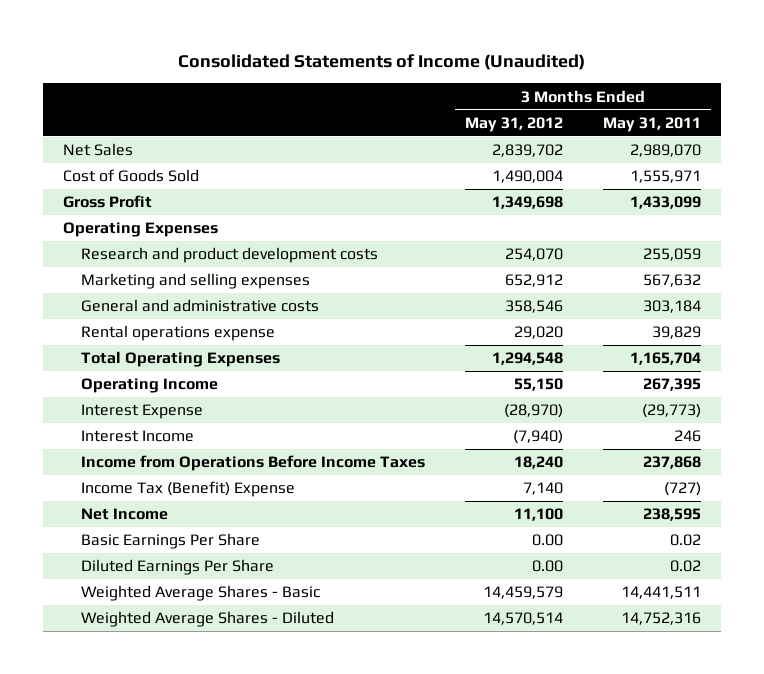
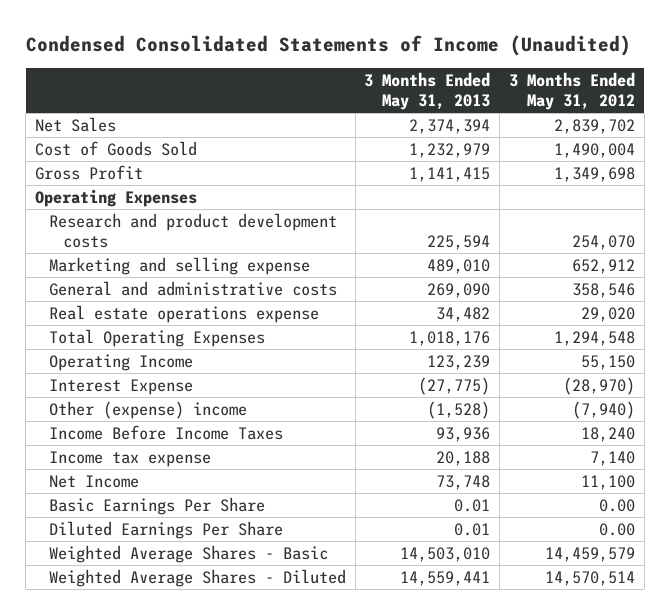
- Consolidated Statements of Income (Unaudited)
+ Condensed Consolidated Statements of Income (Unaudited)
- | 3 Months Ended May 31, 2012 | 3 Months Ended May 31, 2011
+ | 3 Months Ended May 31, 2013 | 3 Months Ended May 31, 2012
- Marketing and selling expenses | 652,912 | 567,632
+ Marketing and selling expense | 489,010 | 652,912
- Rental operations expense | 29,020 | 39,829
+ Real estate operations expense | 34,482 | 29,020
- Interest Income | (7,940) | 246
- Income from Operations Before Income Taxes | 18,240 | 237,868
- Income Tax (Benefit) Expense | 7,140 | (727)
+ Other (expense) income | (1,528) | (7,940)
+ Income Before Income Taxes | 93,936 | 18,240
+ Income tax expense | 20,188 | 7,140

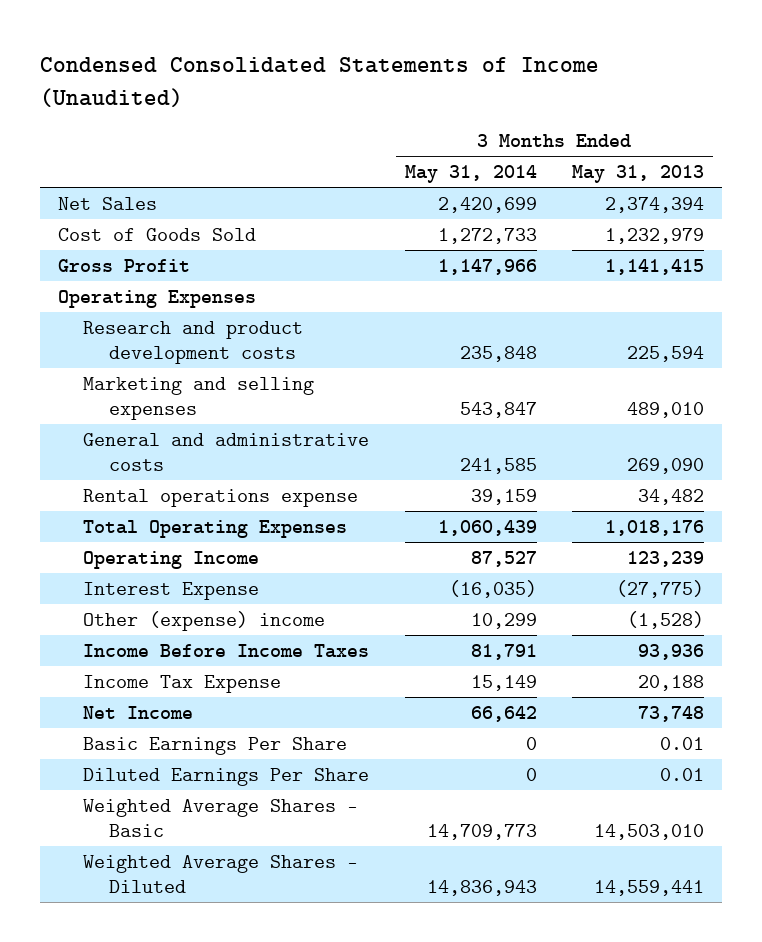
- | 3 Months Ended May 31, 2013 | 3 Months Ended May 31, 2012
+ | 3 Months Ended May 31, 2014 | 3 Months Ended May 31, 2013
- Marketing and selling expense | 489,010 | 652,912
+ Marketing and selling expenses | 543,847 | 489,010
- Real estate operations expense | 34,482 | 29,020
+ Rental operations expense | 39,159 | 34,482
- Income tax expense | 20,188 | 7,140
+ Income Tax Expense | 15,149 | 20,188

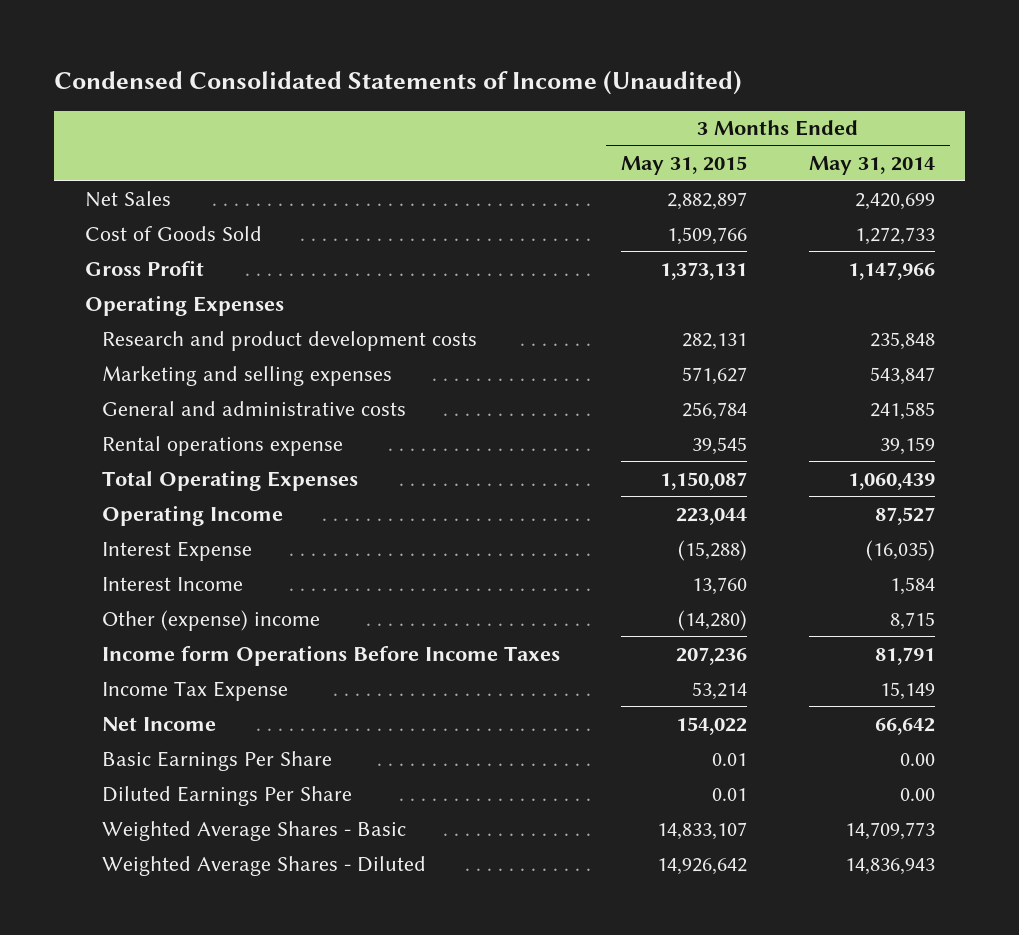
- | 3 Months Ended May 31, 2014 | 3 Months Ended May 31, 2013
+ | 3 Months Ended May 31, 2015 | 3 Months Ended May 31, 2014
- Other (expense) income | 10,299 | (1,528)
- Income Before Income Taxes | 81,791 | 93,936
+ Interest Income | 13,760 | 1,584
+ Other (expense) income | (14,280) | 8,715
+ Income form Operations Before Income Taxes | 207,236 | 81,791
- Basic Earnings Per Share | 0 | 0.01
- Diluted Earnings Per Share | 0 | 0.01
+ Basic Earnings Per Share | 0.01 | 0.00
+ Diluted Earnings Per Share | 0.01 | 0.00

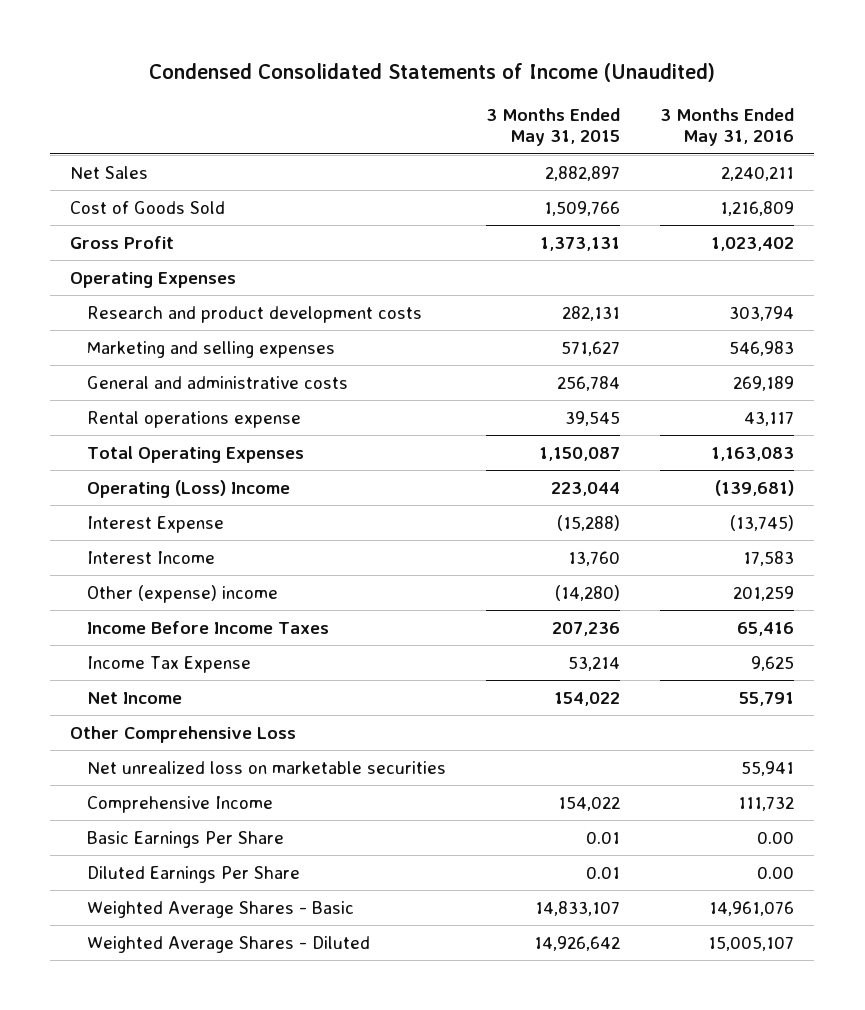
- | 3 Months Ended May 31, 2015 | 3 Months Ended May 31, 2014
+ | 3 Months Ended May 31, 2015 | 3 Months Ended May 31, 2016
- Operating Income | 223,044 | 87,527
+ Operating (Loss) Income | 223,044 | (139,681)
- Income form Operations Before Income Taxes | 207,236 | 81,791
+ Income Before Income Taxes | 207,236 | 65,416
+ Other Comprehensive Loss
+ Net unrealized loss on marketable securities | | 55,941
+ Comprehensive Income | 154,022 | 111,732

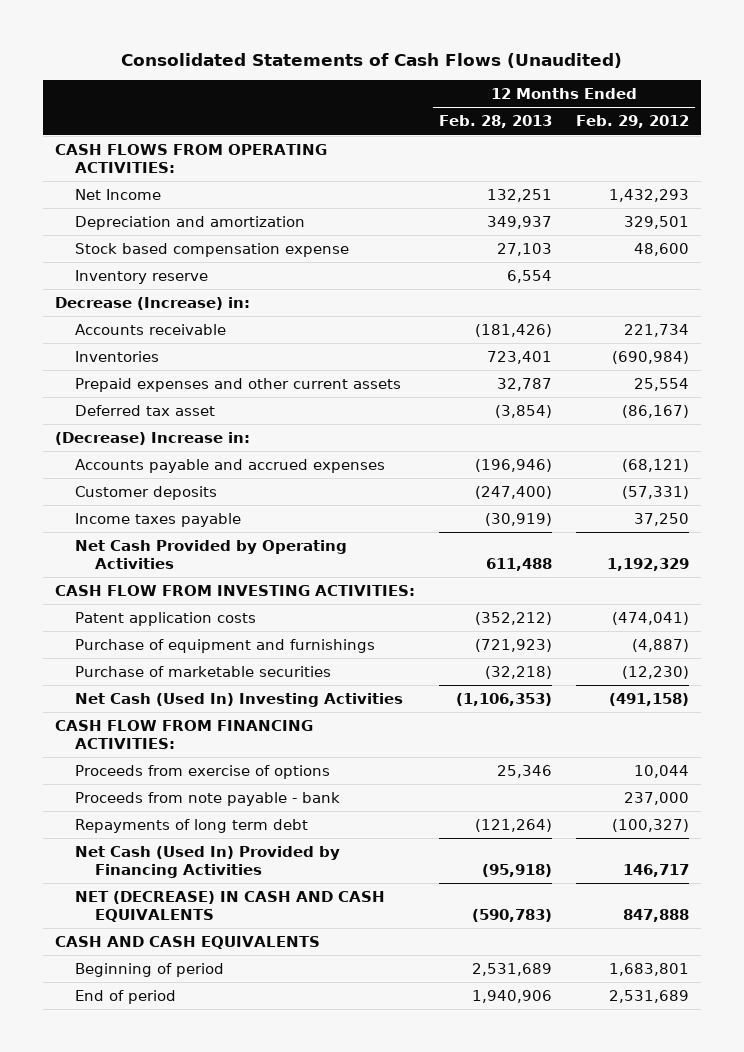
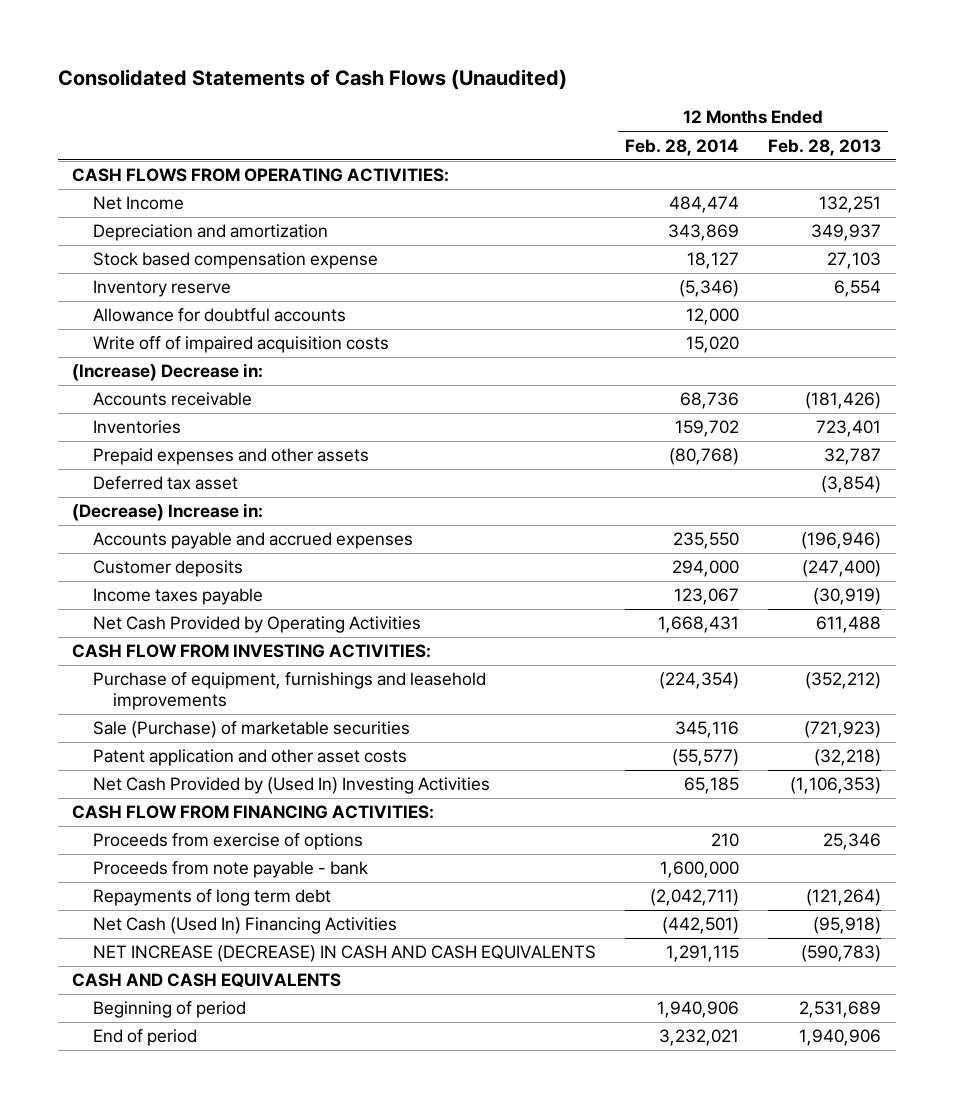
- | 12 Months Ended Feb. 28, 2013 | 12 Months Ended Feb. 29, 2012
+ | 12 Months Ended Feb. 28, 2014 | 12 Months Ended Feb. 28, 2013
- Decrease (Increase) in:
+ Allowance for doubtful accounts | 12,000 |
+ Write off of impaired acquisition costs | 15,020 |
+ (Increase) Decrease in:
- Prepaid expenses and other current assets | 32,787 | 25,554
+ Prepaid expenses and other assets | (80,768) | 32,787
- Patent application costs | (352,212) | (474,041)
- Purchase of equipment and furnishings | (721,923) | (4,887)
- Purchase of marketable securities | (32,218) | (12,230)
- Net Cash (Used In) Investing Activities | (1,106,353) | (491,158)
+ Purchase of equipment, furnishings and leasehold improvements | (224,354) | (352,212)
+ Sale (Purchase) of marketable securities | 345,116 | (721,923)
+ Patent application and other asset costs | (55,577) | (32,218)
+ Net Cash Provided by (Used In) Investing Activities | 65,185 | (1,106,353)
- Net Cash (Used In) Provided by Financing Activities | (95,918) | 146,717
- NET (DECREASE) IN CASH AND CASH EQUIVALENTS | (590,783) | 847,888
+ Net Cash (Used In) Financing Activities | (442,501) | (95,918)
+ NET INCREASE (DECREASE) IN CASH AND CASH EQUIVALENTS | 1,291,115 | (590,783)

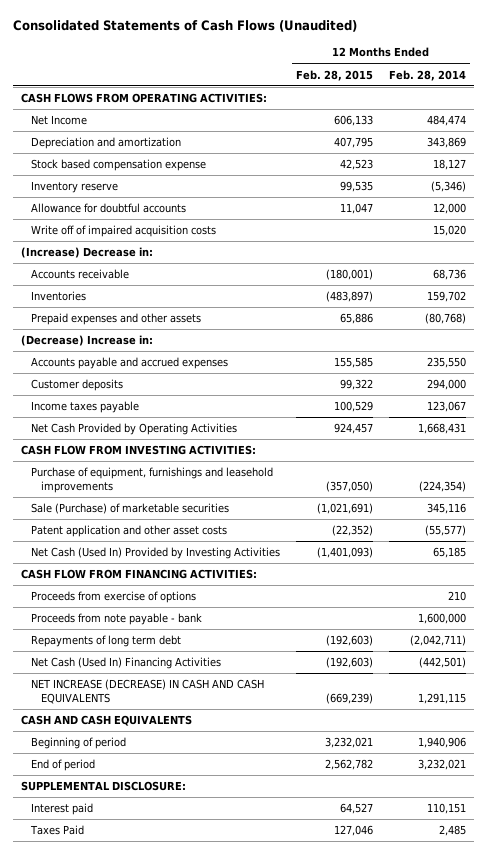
- | 12 Months Ended Feb. 28, 2014 | 12 Months Ended Feb. 28, 2013
+ | 12 Months Ended Feb. 28, 2015 | 12 Months Ended Feb. 28, 2014
- Deferred tax asset | | (3,854)
- Net Cash Provided by (Used In) Investing Activities | 65,185 | (1,106,353)
+ Net Cash (Used In) Provided by Investing Activities | (1,401,093) | 65,185
+ SUPPLEMENTAL DISCLOSURE:
+ Interest paid | 64,527 | 110,151
+ Taxes Paid | 127,046 | 2,485

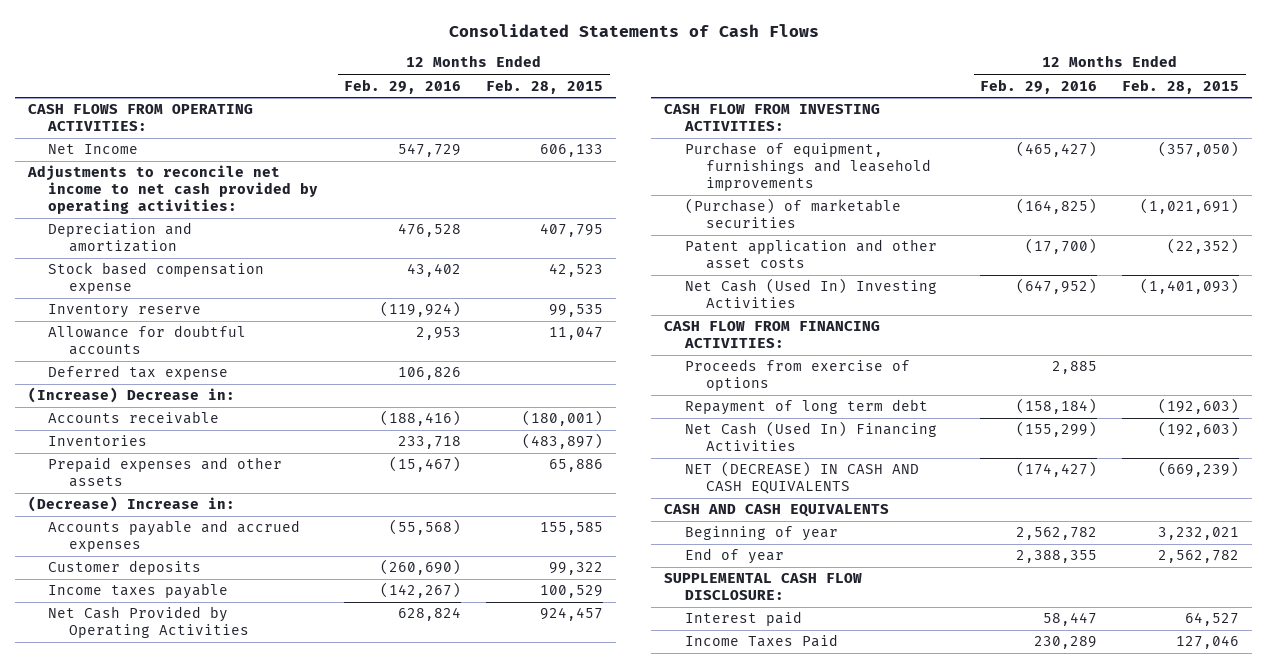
- Consolidated Statements of Cash Flows (Unaudited)
+ Consolidated Statements of Cash Flows
- | 12 Months Ended Feb. 28, 2015 | 12 Months Ended Feb. 28, 2014
+ | 12 Months Ended Feb. 29, 2016 | 12 Months Ended Feb. 28, 2015
+ Adjustments to reconcile net income to net cash provided by operating activities:
- Write off of impaired acquisition costs | | 15,020
+ Deferred tax expense | 106,826 |
- Sale (Purchase) of marketable securities | (1,021,691) | 345,116
+ (Purchase) of marketable securities | (164,825) | (1,021,691)
- Net Cash (Used In) Provided by Investing Activities | (1,401,093) | 65,185
+ Net Cash (Used In) Investing Activities | (647,952) | (1,401,093)
- Proceeds from note payable - bank | | 1,600,000
- Repayments of long term debt | (192,603) | (2,042,711)
+ Repayment of long term debt | (158,184) | (192,603)
- NET INCREASE (DECREASE) IN CASH AND CASH EQUIVALENTS | (669,239) | 1,291,115
+ NET (DECREASE) IN CASH AND CASH EQUIVALENTS | (174,427) | (669,239)
- Beginning of period | 3,232,021 | 1,940,906
- End of period | 2,562,782 | 3,232,021
- SUPPLEMENTAL DISCLOSURE:
+ Beginning of year | 2,562,782 | 3,232,021
+ End of year | 2,388,355 | 2,562,782
+ SUPPLEMENTAL CASH FLOW DISCLOSURE:
- Taxes Paid | 127,046 | 2,485
+ Income Taxes Paid | 230,289 | 127,046

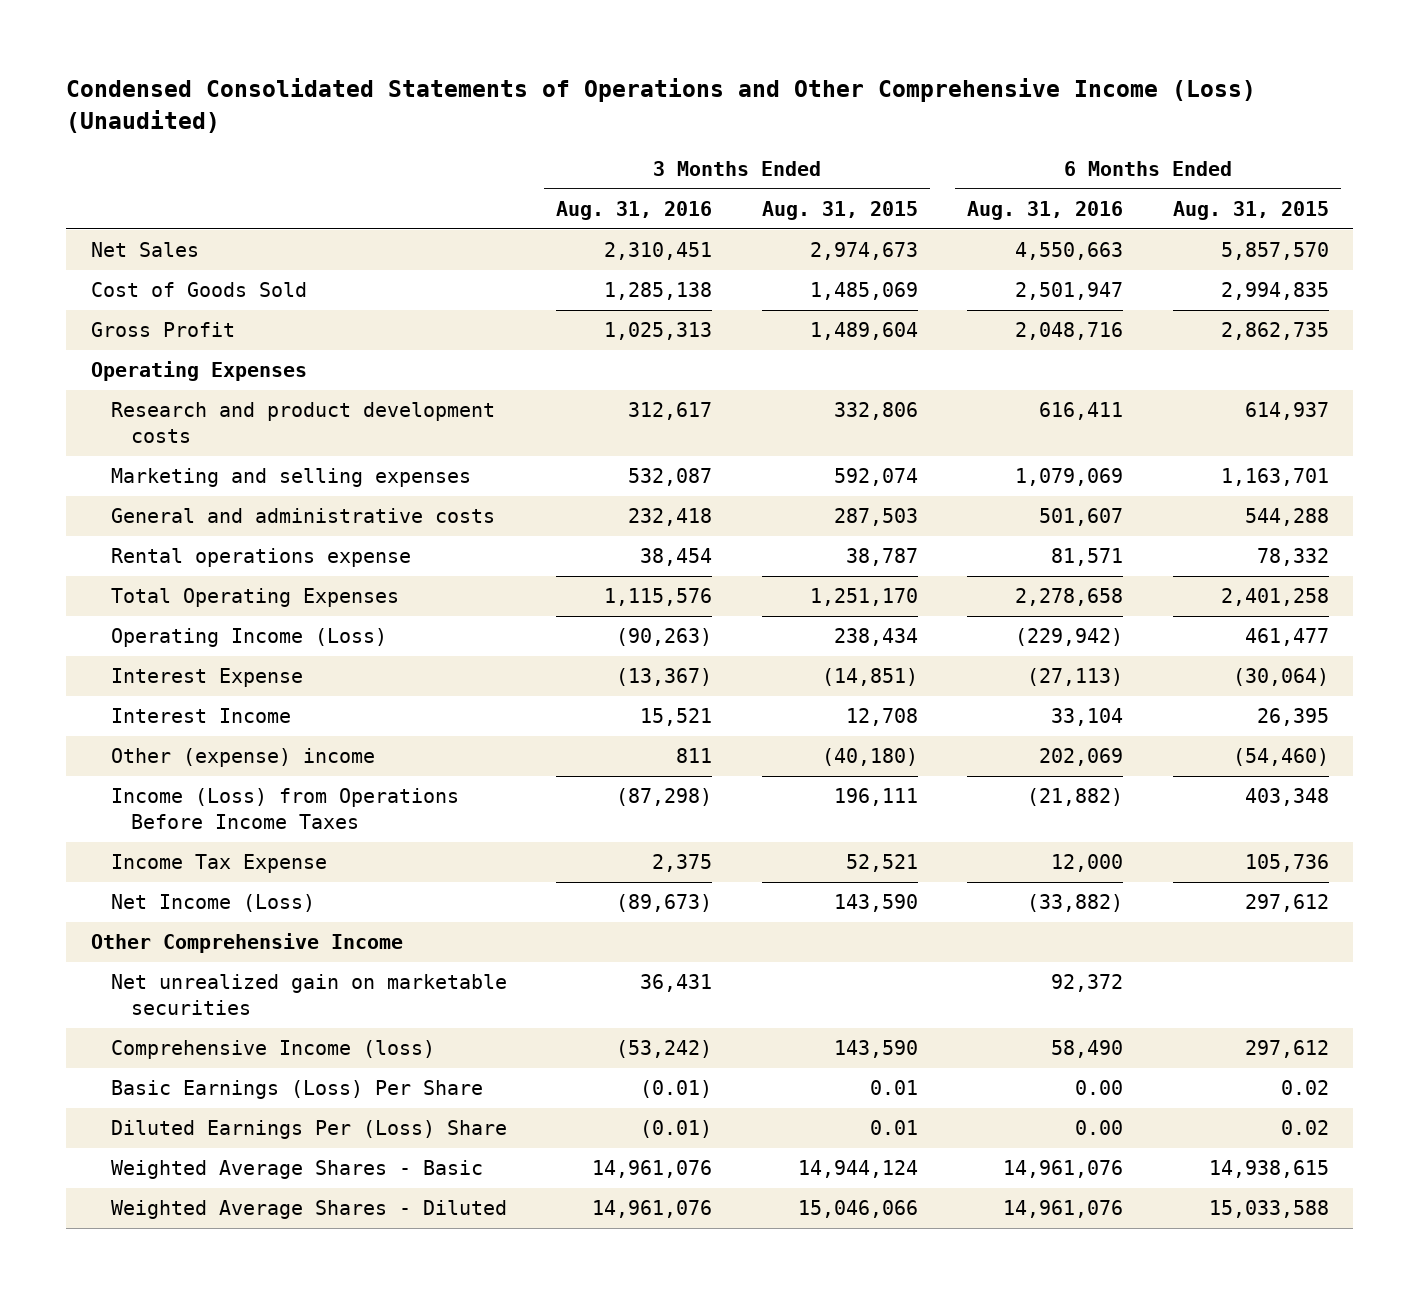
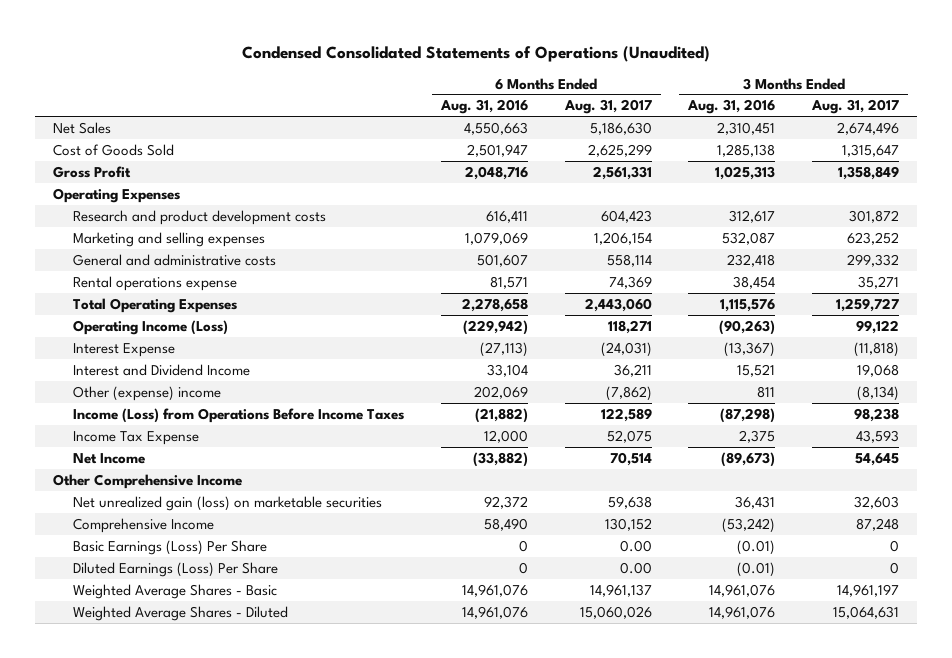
- Condensed Consolidated Statements of Operations and Other Comprehensive Income (Loss) (Unaudited)
+ Condensed Consolidated Statements of Operations (Unaudited)
- | 3 Months Ended Aug. 31, 2016 | 3 Months Ended Aug. 31, 2015 | 6 Months Ended Aug. 31, 2016 | 6 Months Ended Aug. 31, 2015
+ | 6 Months Ended Aug. 31, 2016 | 6 Months Ended Aug. 31, 2017 | 3 Months Ended Aug. 31, 2016 | 3 Months Ended Aug. 31, 2017
- Interest Income | 15,521 | 12,708 | 33,104 | 26,395
+ Interest and Dividend Income | 33,104 | 36,211 | 15,521 | 19,068
- Net Income (Loss) | (89,673) | 143,590 | (33,882) | 297,612
+ Net Income | (33,882) | 70,514 | (89,673) | 54,645
- Net unrealized gain on marketable securities | 36,431 | | 92,372 |
- Comprehensive Income (loss) | (53,242) | 143,590 | 58,490 | 297,612
- Basic Earnings (Loss) Per Share | (0.01) | 0.01 | 0.00 | 0.02
- Diluted Earnings Per (Loss) Share | (0.01) | 0.01 | 0.00 | 0.02
+ Net unrealized gain (loss) on marketable securities | 92,372 | 59,638 | 36,431 | 32,603
+ Comprehensive Income | 58,490 | 130,152 | (53,242) | 87,248
+ Basic Earnings (Loss) Per Share | 0 | 0.00 | (0.01) | 0
+ Diluted Earnings (Loss) Per Share | 0 | 0.00 | (0.01) | 0

